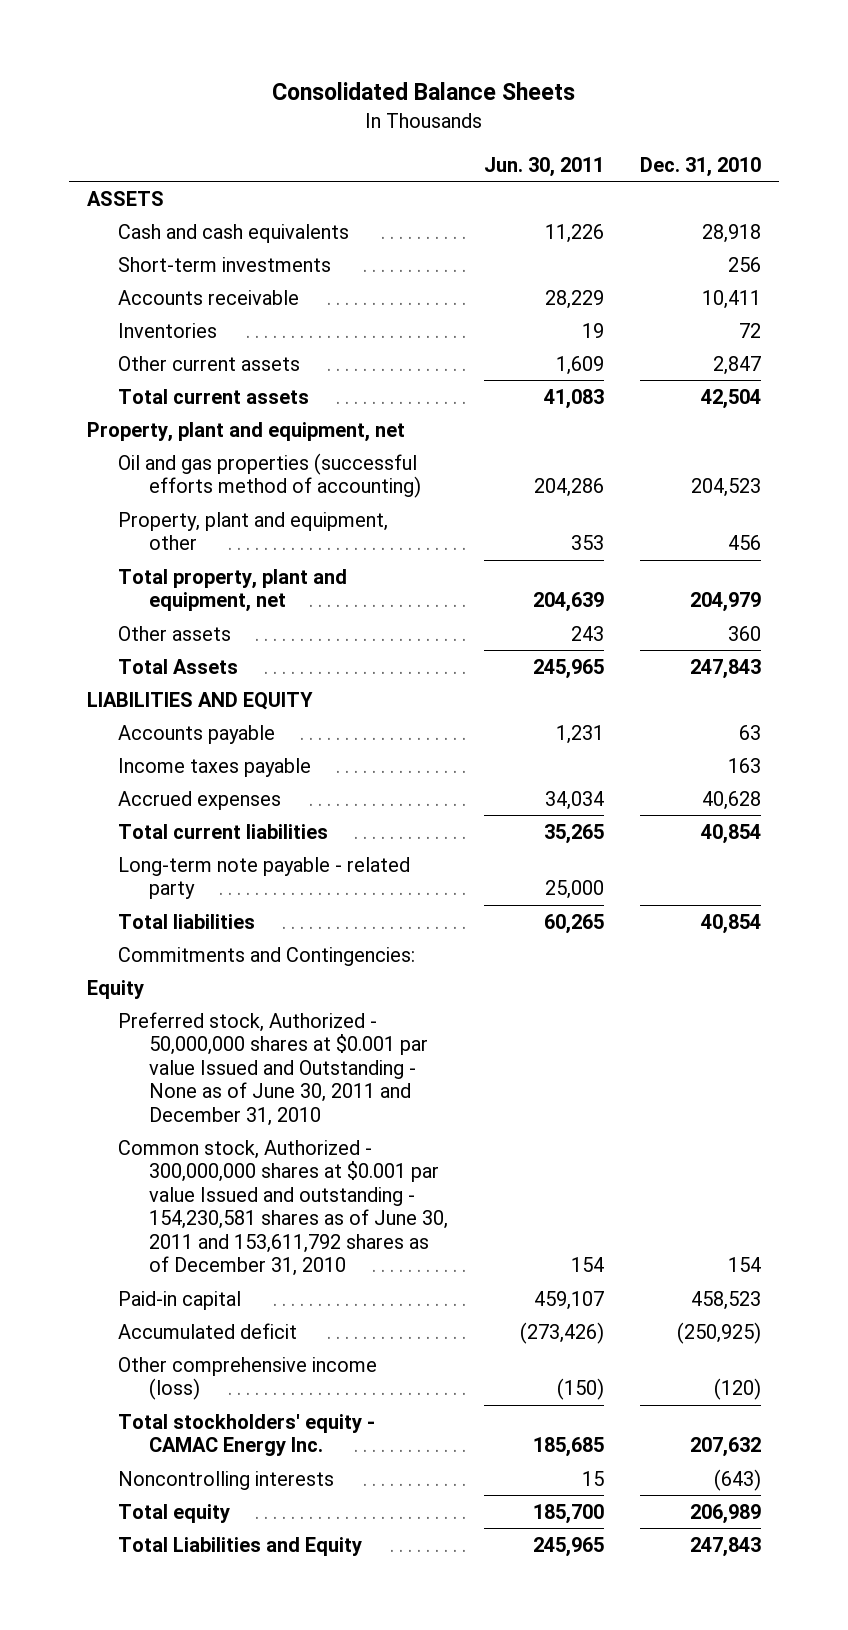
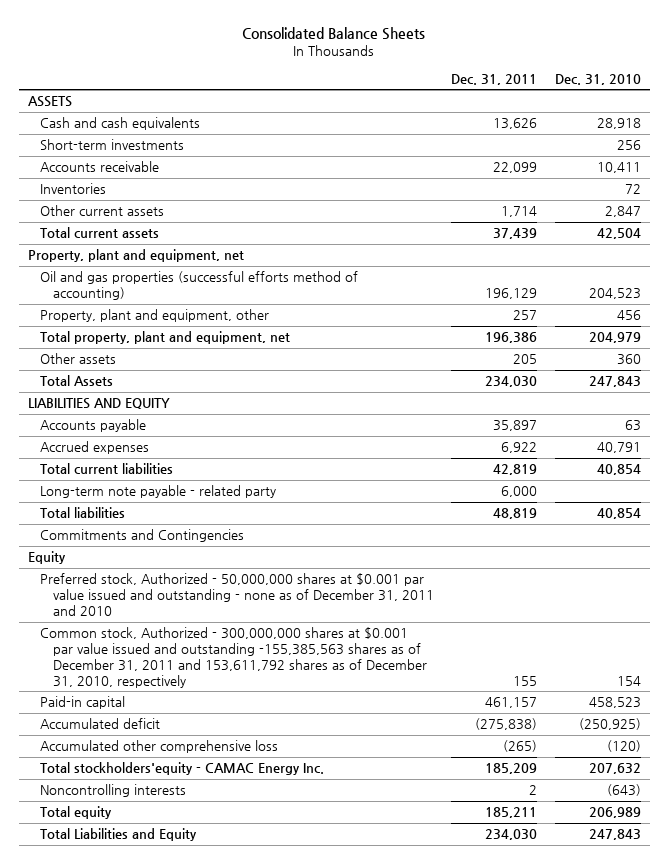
- | Jun. 30, 2011 | Dec. 31, 2010
+ | Dec. 31, 2011 | Dec. 31, 2010
- Income taxes payable | | 163
- Accrued expenses | 34,034 | 40,628
+ Accrued expenses | 6,922 | 40,791
- Commitments and Contingencies:
+ Commitments and Contingencies
- Preferred stock, Authorized - 50,000,000 shares at $0.001 par value Issued and Outstanding - None as of June 30, 2011 and December 31, 2010
- Common stock, Authorized - 300,000,000 shares at $0.001 par value Issued and outstanding - 154,230,581 shares as of June 30, 2011 and 153,611,792 shares as of December 31, 2010 | 154 | 154
+ Preferred stock, Authorized - 50,000,000 shares at $0.001 par value issued and outstanding - none as of December 31, 2011 and 2010
+ Common stock, Authorized - 300,000,000 shares at $0.001 par value issued and outstanding -155,385,563 shares as of December 31, 2011 and 153,611,792 shares as of December 31, 2010, respectively | 155 | 154
- Other comprehensive income (loss) | (150) | (120)
- Total stockholders' equity - CAMAC Energy Inc. | 185,685 | 207,632
+ Accumulated other comprehensive loss | (265) | (120)
+ Total stockholders'equity - CAMAC Energy Inc. | 185,209 | 207,632

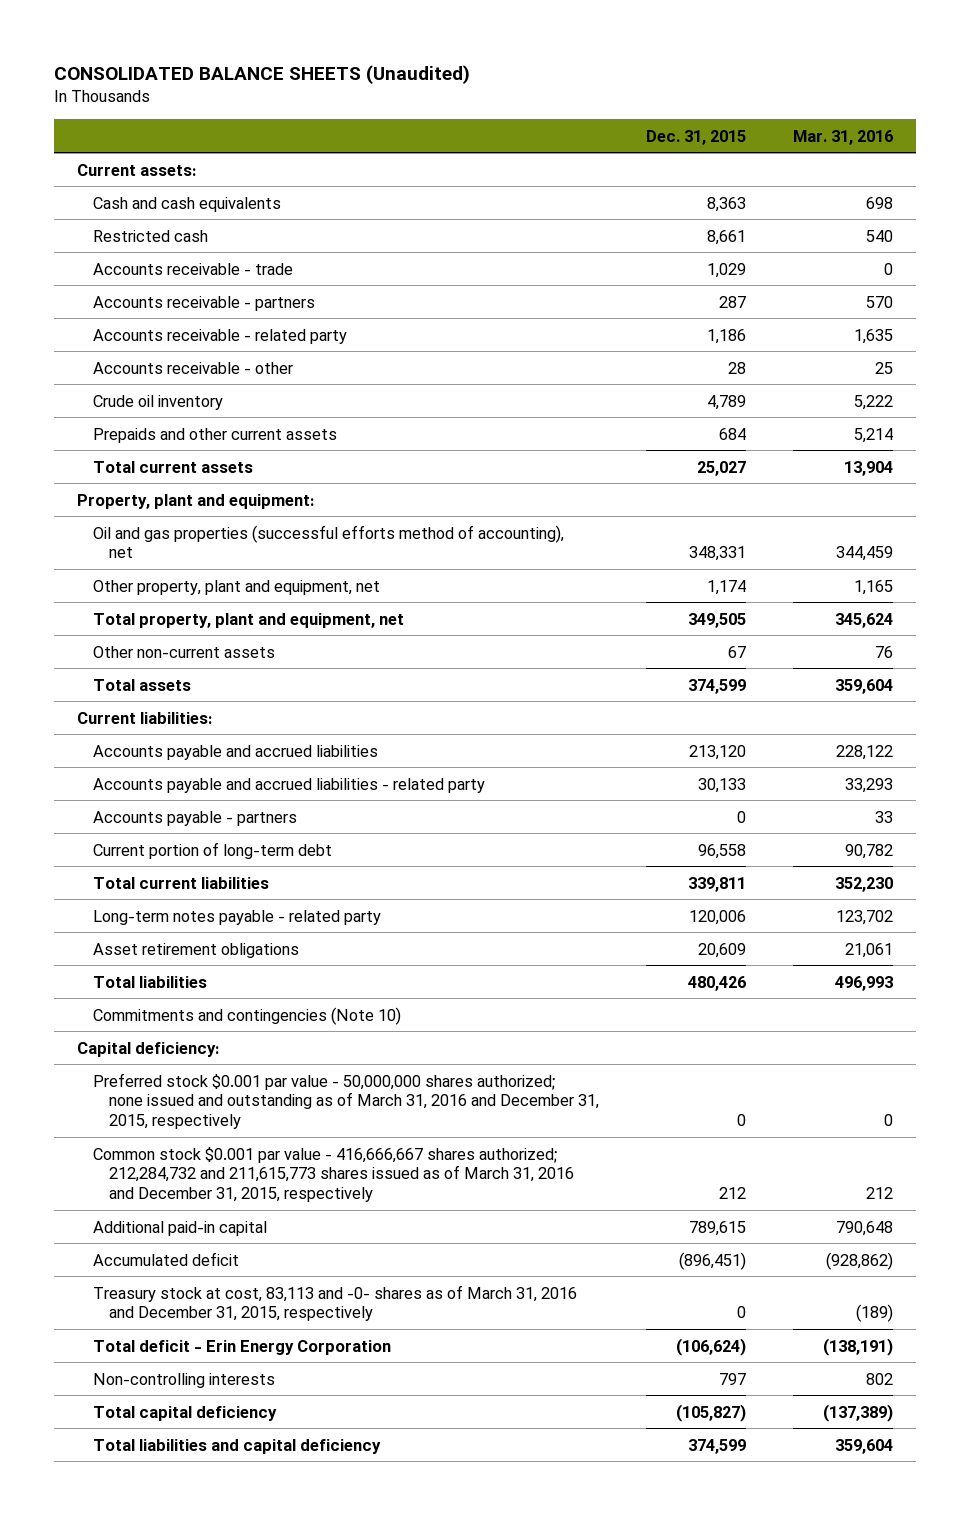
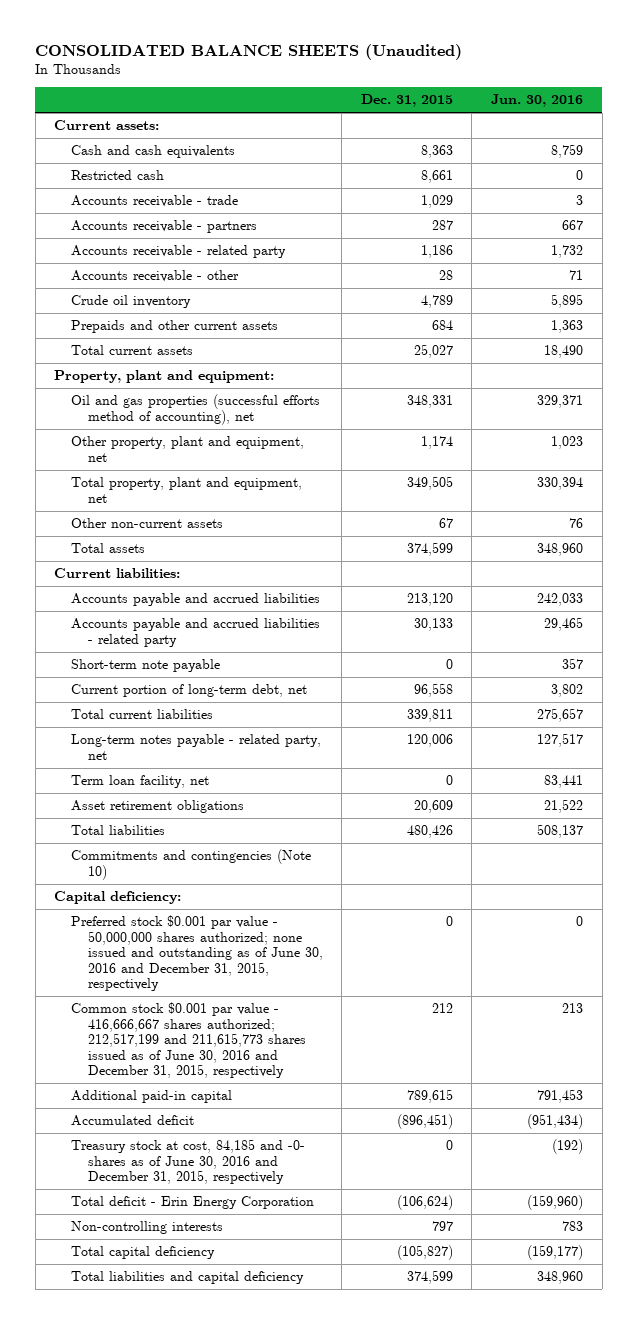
- | Dec. 31, 2015 | Mar. 31, 2016
+ | Dec. 31, 2015 | Jun. 30, 2016
- Accounts payable - partners | 0 | 33
- Current portion of long-term debt | 96,558 | 90,782
+ Short-term note payable | 0 | 357
+ Current portion of long-term debt, net | 96,558 | 3,802
- Long-term notes payable - related party | 120,006 | 123,702
+ Long-term notes payable - related party, net | 120,006 | 127,517
+ Term loan facility, net | 0 | 83,441
- Preferred stock $0.001 par value - 50,000,000 shares authorized; none issued and outstanding as of March 31, 2016 and December 31, 2015, respectively | 0 | 0
- Common stock $0.001 par value - 416,666,667 shares authorized; 212,284,732 and 211,615,773 shares issued as of March 31, 2016 and December 31, 2015, respectively | 212 | 212
+ Preferred stock $0.001 par value - 50,000,000 shares authorized; none issued and outstanding as of June 30, 2016 and December 31, 2015, respectively | 0 | 0
+ Common stock $0.001 par value - 416,666,667 shares authorized; 212,517,199 and 211,615,773 shares issued as of June 30, 2016 and December 31, 2015, respectively | 212 | 213
- Treasury stock at cost, 83,113 and -0- shares as of March 31, 2016 and December 31, 2015, respectively | 0 | (189)
+ Treasury stock at cost, 84,185 and -0- shares as of June 30, 2016 and December 31, 2015, respectively | 0 | (192)

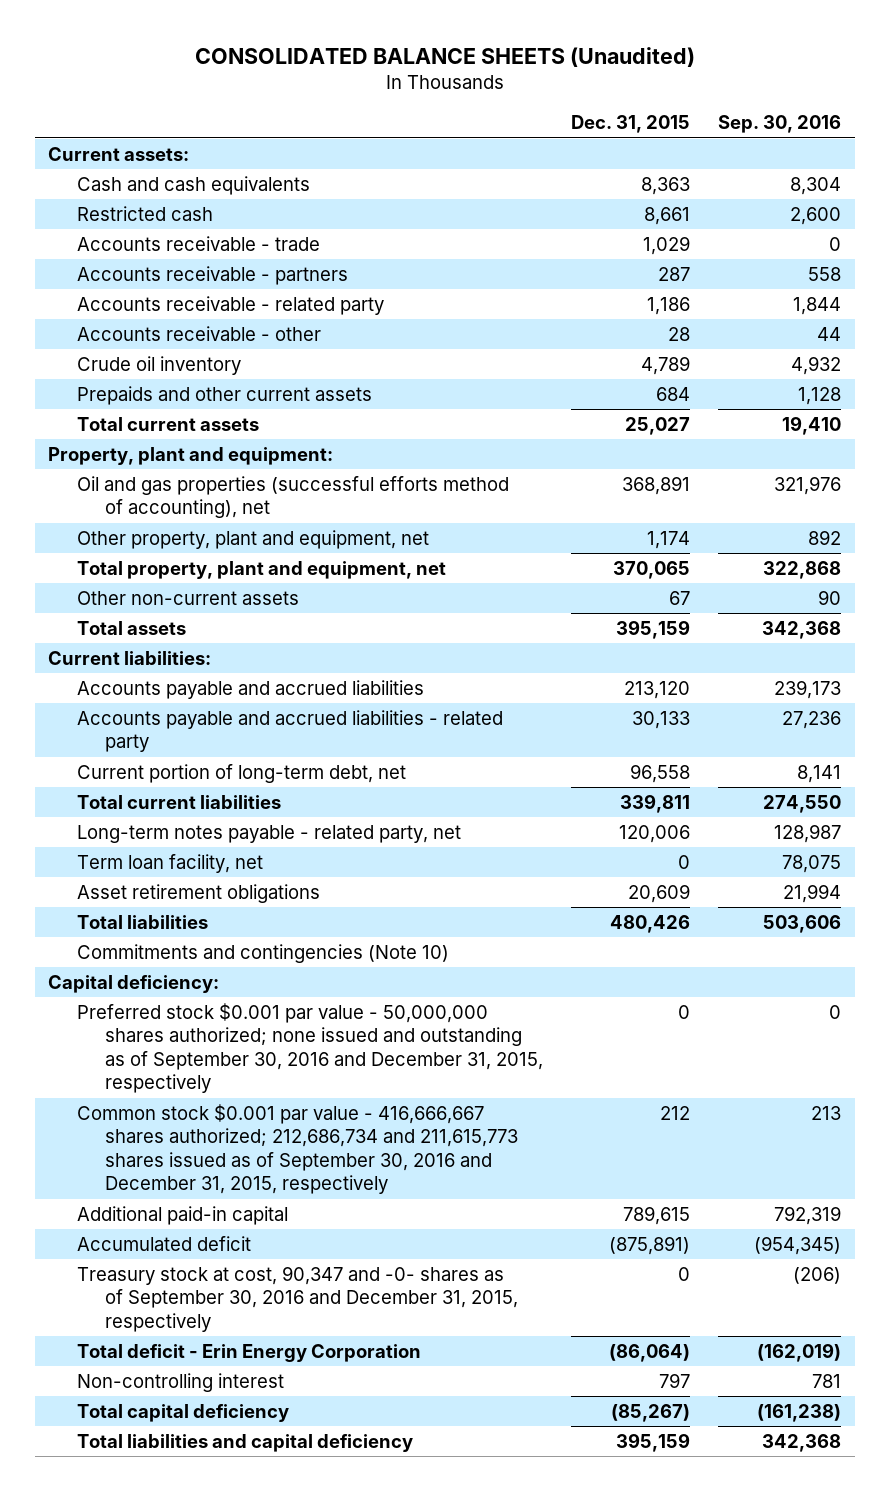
- | Dec. 31, 2015 | Jun. 30, 2016
+ | Dec. 31, 2015 | Sep. 30, 2016
- Oil and gas properties (successful efforts method of accounting), net | 348,331 | 329,371
+ Oil and gas properties (successful efforts method of accounting), net | 368,891 | 321,976
- Total property, plant and equipment, net | 349,505 | 330,394
+ Total property, plant and equipment, net | 370,065 | 322,868
- Total assets | 374,599 | 348,960
+ Total assets | 395,159 | 342,368
- Short-term note payable | 0 | 357
- Preferred stock $0.001 par value - 50,000,000 shares authorized; none issued and outstanding as of June 30, 2016 and December 31, 2015, respectively | 0 | 0
- Common stock $0.001 par value - 416,666,667 shares authorized; 212,517,199 and 211,615,773 shares issued as of June 30, 2016 and December 31, 2015, respectively | 212 | 213
+ Preferred stock $0.001 par value - 50,000,000 shares authorized; none issued and outstanding as of September 30, 2016 and December 31, 2015, respectively | 0 | 0
+ Common stock $0.001 par value - 416,666,667 shares authorized; 212,686,734 and 211,615,773 shares issued as of September 30, 2016 and December 31, 2015, respectively | 212 | 213
- Accumulated deficit | (896,451) | (951,434)
- Treasury stock at cost, 84,185 and -0- shares as of June 30, 2016 and December 31, 2015, respectively | 0 | (192)
- Total deficit - Erin Energy Corporation | (106,624) | (159,960)
- Non-controlling interests | 797 | 783
- Total capital deficiency | (105,827) | (159,177)
- Total liabilities and capital deficiency | 374,599 | 348,960
+ Accumulated deficit | (875,891) | (954,345)
+ Treasury stock at cost, 90,347 and -0- shares as of September 30, 2016 and December 31, 2015, respectively | 0 | (206)
+ Total deficit - Erin Energy Corporation | (86,064) | (162,019)
+ Non-controlling interest | 797 | 781
+ Total capital deficiency | (85,267) | (161,238)
+ Total liabilities and capital deficiency | 395,159 | 342,368

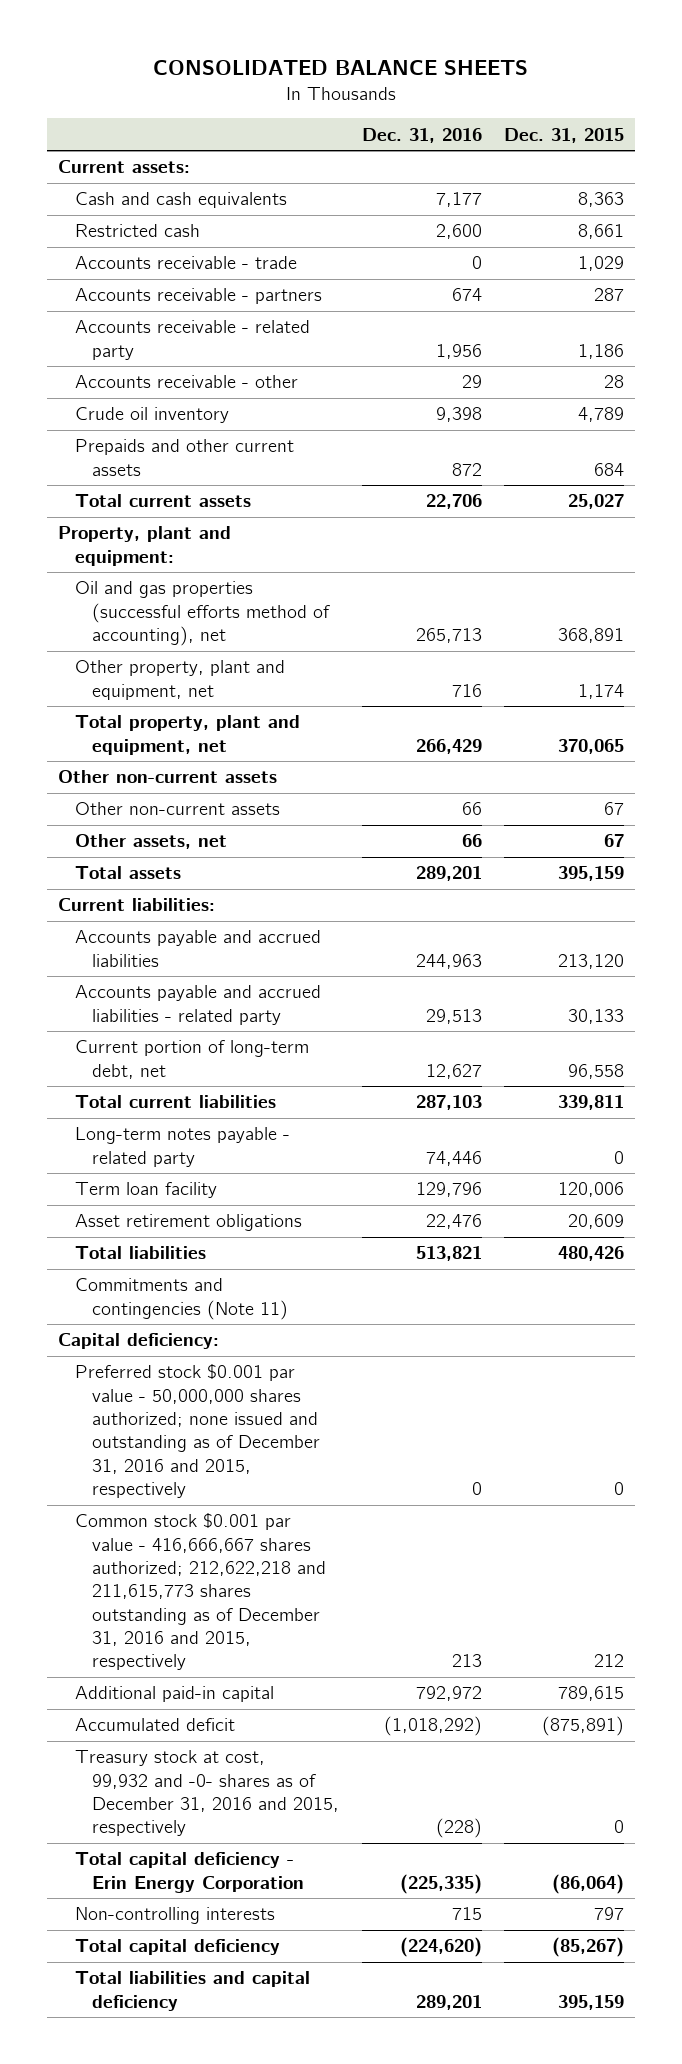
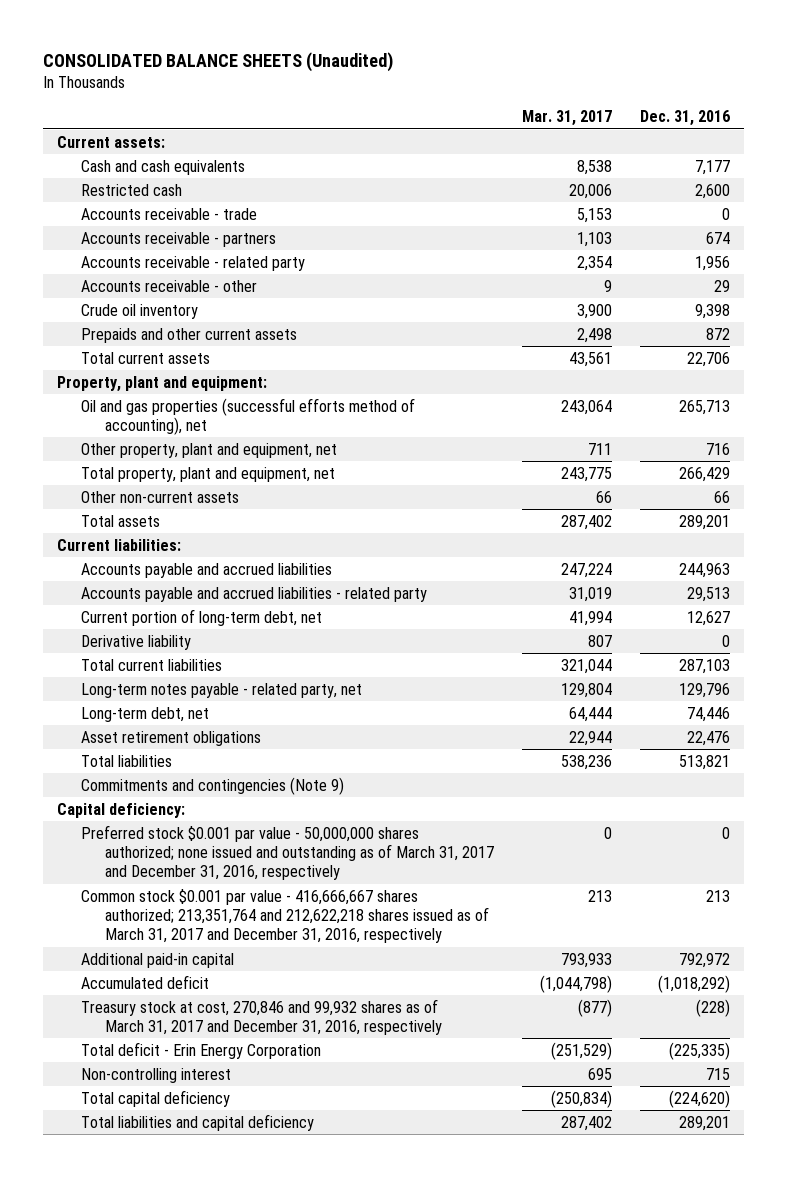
- CONSOLIDATED BALANCE SHEETS
+ CONSOLIDATED BALANCE SHEETS (Unaudited)
- | Dec. 31, 2016 | Dec. 31, 2015
+ | Mar. 31, 2017 | Dec. 31, 2016
- Other non-current assets
- Other assets, net | 66 | 67
+ Derivative liability | 807 | 0
- Long-term notes payable - related party | 74,446 | 0
- Term loan facility | 129,796 | 120,006
+ Long-term notes payable - related party, net | 129,804 | 129,796
+ Long-term debt, net | 64,444 | 74,446
- Commitments and contingencies (Note 11)
+ Commitments and contingencies (Note 9)
- Preferred stock $0.001 par value - 50,000,000 shares authorized; none issued and outstanding as of December 31, 2016 and 2015, respectively | 0 | 0
- Common stock $0.001 par value - 416,666,667 shares authorized; 212,622,218 and 211,615,773 shares outstanding as of December 31, 2016 and 2015, respectively | 213 | 212
+ Preferred stock $0.001 par value - 50,000,000 shares authorized; none issued and outstanding as of March 31, 2017 and December 31, 2016, respectively | 0 | 0
+ Common stock $0.001 par value - 416,666,667 shares authorized; 213,351,764 and 212,622,218 shares issued as of March 31, 2017 and December 31, 2016, respectively | 213 | 213
- Treasury stock at cost, 99,932 and -0- shares as of December 31, 2016 and 2015, respectively | (228) | 0
- Total capital deficiency - Erin Energy Corporation | (225,335) | (86,064)
- Non-controlling interests | 715 | 797
+ Treasury stock at cost, 270,846 and 99,932 shares as of March 31, 2017 and December 31, 2016, respectively | (877) | (228)
+ Total deficit - Erin Energy Corporation | (251,529) | (225,335)
+ Non-controlling interest | 695 | 715

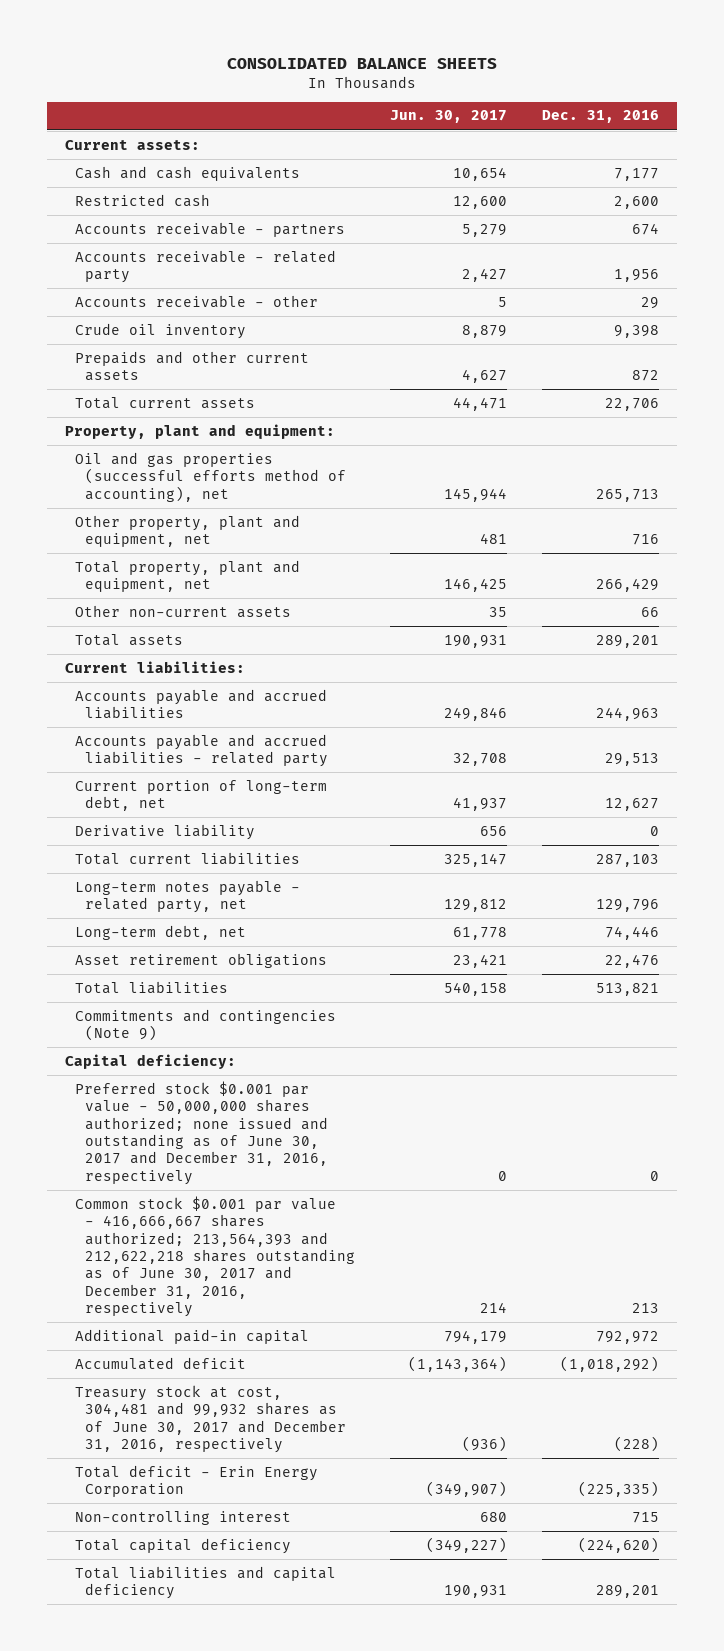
- CONSOLIDATED BALANCE SHEETS (Unaudited)
+ CONSOLIDATED BALANCE SHEETS
- | Mar. 31, 2017 | Dec. 31, 2016
+ | Jun. 30, 2017 | Dec. 31, 2016
- Accounts receivable - trade | 5,153 | 0
- Preferred stock $0.001 par value - 50,000,000 shares authorized; none issued and outstanding as of March 31, 2017 and December 31, 2016, respectively | 0 | 0
- Common stock $0.001 par value - 416,666,667 shares authorized; 213,351,764 and 212,622,218 shares issued as of March 31, 2017 and December 31, 2016, respectively | 213 | 213
+ Preferred stock $0.001 par value - 50,000,000 shares authorized; none issued and outstanding as of June 30, 2017 and December 31, 2016, respectively | 0 | 0
+ Common stock $0.001 par value - 416,666,667 shares authorized; 213,564,393 and 212,622,218 shares outstanding as of June 30, 2017 and December 31, 2016, respectively | 214 | 213
- Treasury stock at cost, 270,846 and 99,932 shares as of March 31, 2017 and December 31, 2016, respectively | (877) | (228)
+ Treasury stock at cost, 304,481 and 99,932 shares as of June 30, 2017 and December 31, 2016, respectively | (936) | (228)

